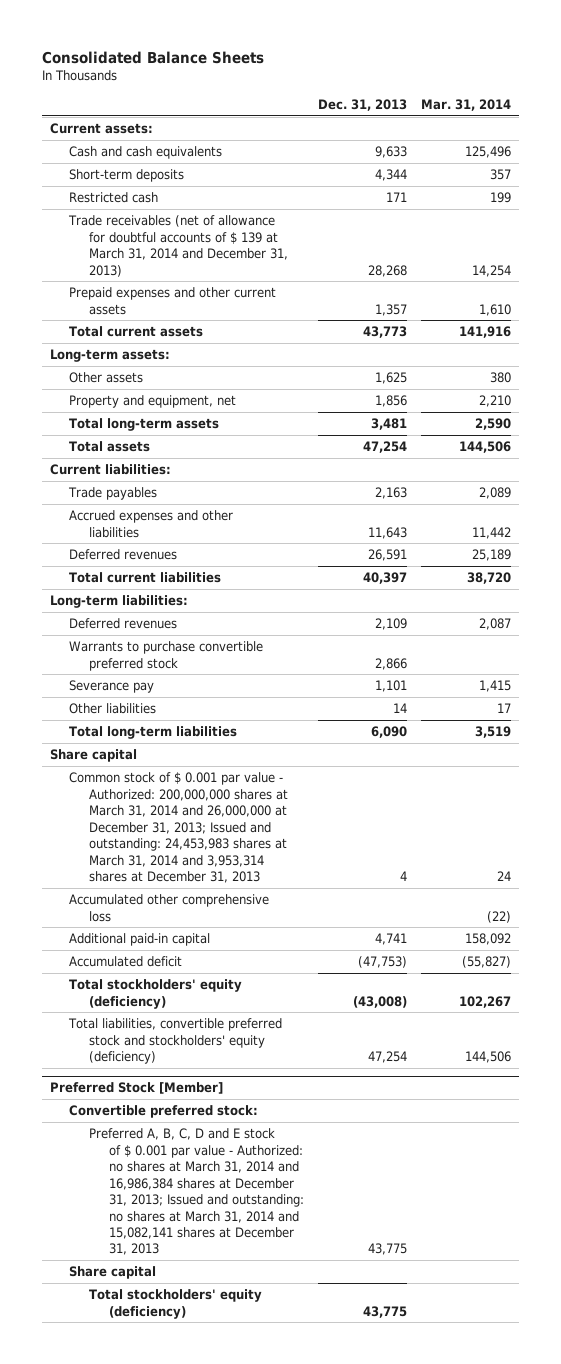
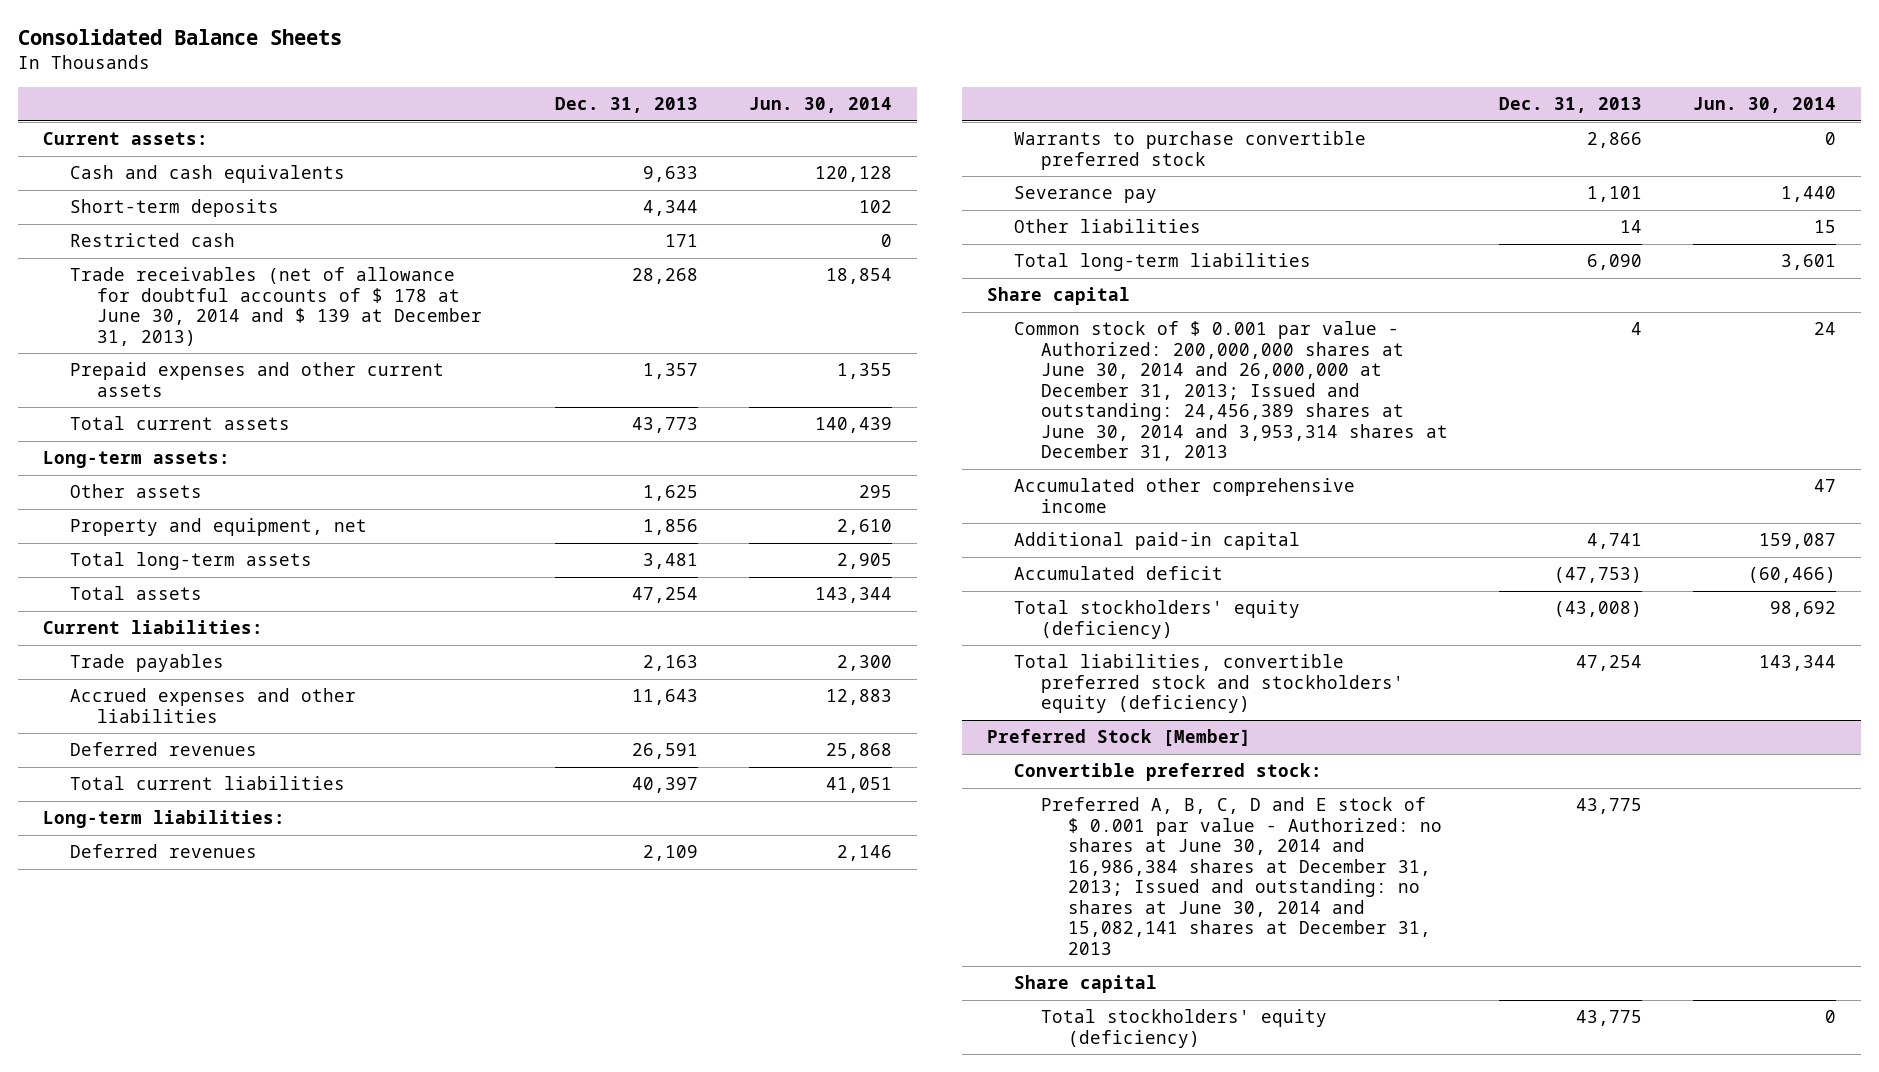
- | Dec. 31, 2013 | Mar. 31, 2014
+ | Dec. 31, 2013 | Jun. 30, 2014
- Trade receivables (net of allowance for doubtful accounts of $ 139 at March 31, 2014 and December 31, 2013) | 28,268 | 14,254
+ Trade receivables (net of allowance for doubtful accounts of $ 178 at June 30, 2014 and $ 139 at December 31, 2013) | 28,268 | 18,854
- Common stock of $ 0.001 par value - Authorized: 200,000,000 shares at March 31, 2014 and 26,000,000 at December 31, 2013; Issued and outstanding: 24,453,983 shares at March 31, 2014 and 3,953,314 shares at December 31, 2013 | 4 | 24
- Accumulated other comprehensive loss | | (22)
+ Common stock of $ 0.001 par value - Authorized: 200,000,000 shares at June 30, 2014 and 26,000,000 at December 31, 2013; Issued and outstanding: 24,456,389 shares at June 30, 2014 and 3,953,314 shares at December 31, 2013 | 4 | 24
+ Accumulated other comprehensive income | | 47
@ Preferred Stock [Member]
- Preferred A, B, C, D and E stock of $ 0.001 par value - Authorized: no shares at March 31, 2014 and 16,986,384 shares at December 31, 2013; Issued and outstanding: no shares at March 31, 2014 and 15,082,141 shares at December 31, 2013 | 43,775 |
+ Preferred A, B, C, D and E stock of $ 0.001 par value - Authorized: no shares at June 30, 2014 and 16,986,384 shares at December 31, 2013; Issued and outstanding: no shares at June 30, 2014 and 15,082,141 shares at December 31, 2013 | 43,775 |

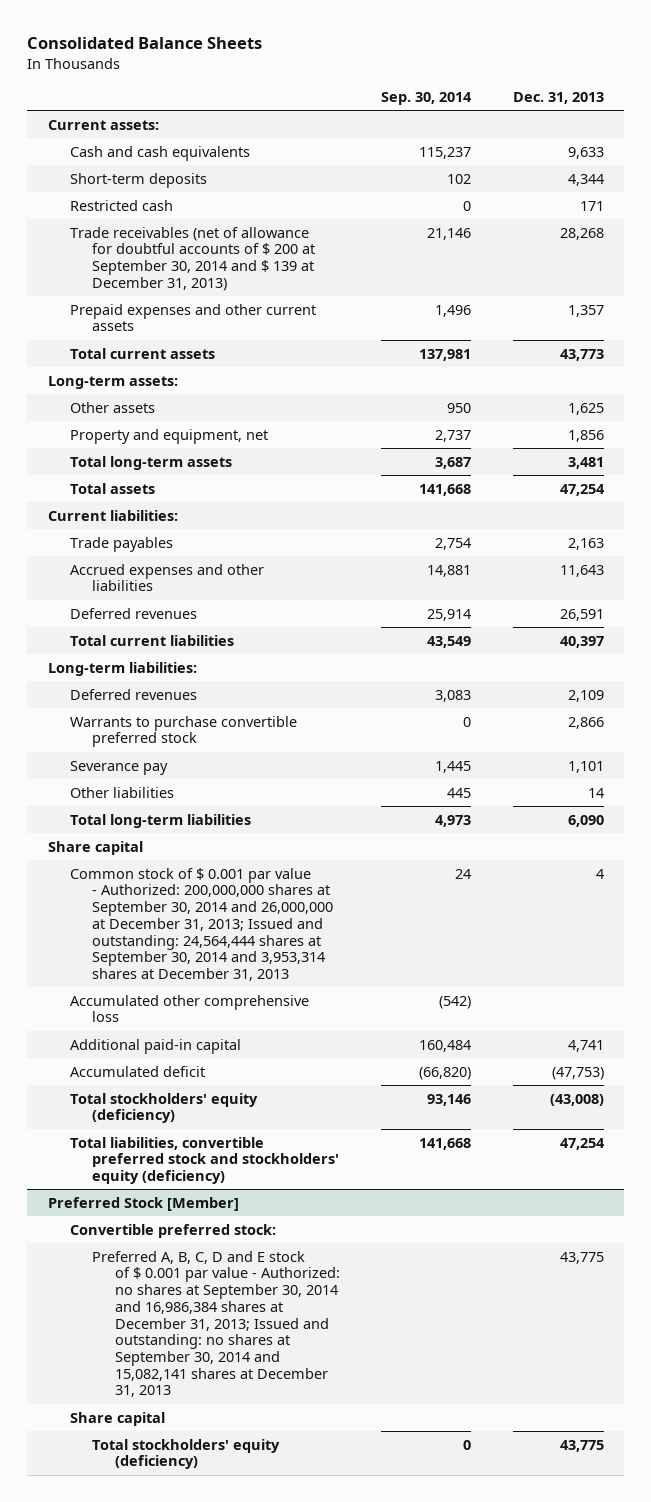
- | Dec. 31, 2013 | Jun. 30, 2014
+ | Sep. 30, 2014 | Dec. 31, 2013
- Trade receivables (net of allowance for doubtful accounts of $ 178 at June 30, 2014 and $ 139 at December 31, 2013) | 28,268 | 18,854
+ Trade receivables (net of allowance for doubtful accounts of $ 200 at September 30, 2014 and $ 139 at December 31, 2013) | 21,146 | 28,268
- Common stock of $ 0.001 par value - Authorized: 200,000,000 shares at June 30, 2014 and 26,000,000 at December 31, 2013; Issued and outstanding: 24,456,389 shares at June 30, 2014 and 3,953,314 shares at December 31, 2013 | 4 | 24
- Accumulated other comprehensive income | | 47
+ Common stock of $ 0.001 par value - Authorized: 200,000,000 shares at September 30, 2014 and 26,000,000 at December 31, 2013; Issued and outstanding: 24,564,444 shares at September 30, 2014 and 3,953,314 shares at December 31, 2013 | 24 | 4
+ Accumulated other comprehensive loss | (542) |
@ Preferred Stock [Member]
- Preferred A, B, C, D and E stock of $ 0.001 par value - Authorized: no shares at June 30, 2014 and 16,986,384 shares at December 31, 2013; Issued and outstanding: no shares at June 30, 2014 and 15,082,141 shares at December 31, 2013 | 43,775 |
+ Preferred A, B, C, D and E stock of $ 0.001 par value - Authorized: no shares at September 30, 2014 and 16,986,384 shares at December 31, 2013; Issued and outstanding: no shares at September 30, 2014 and 15,082,141 shares at December 31, 2013 | | 43,775

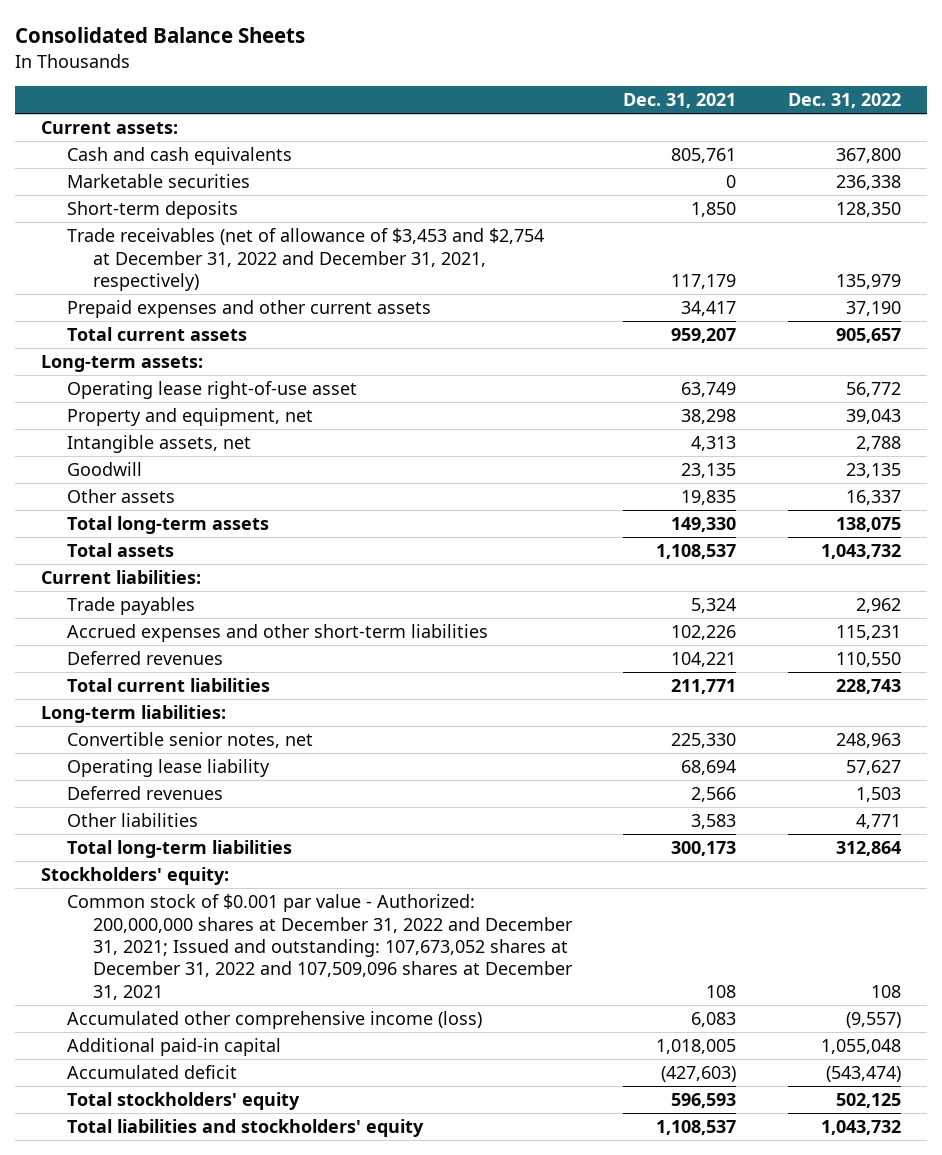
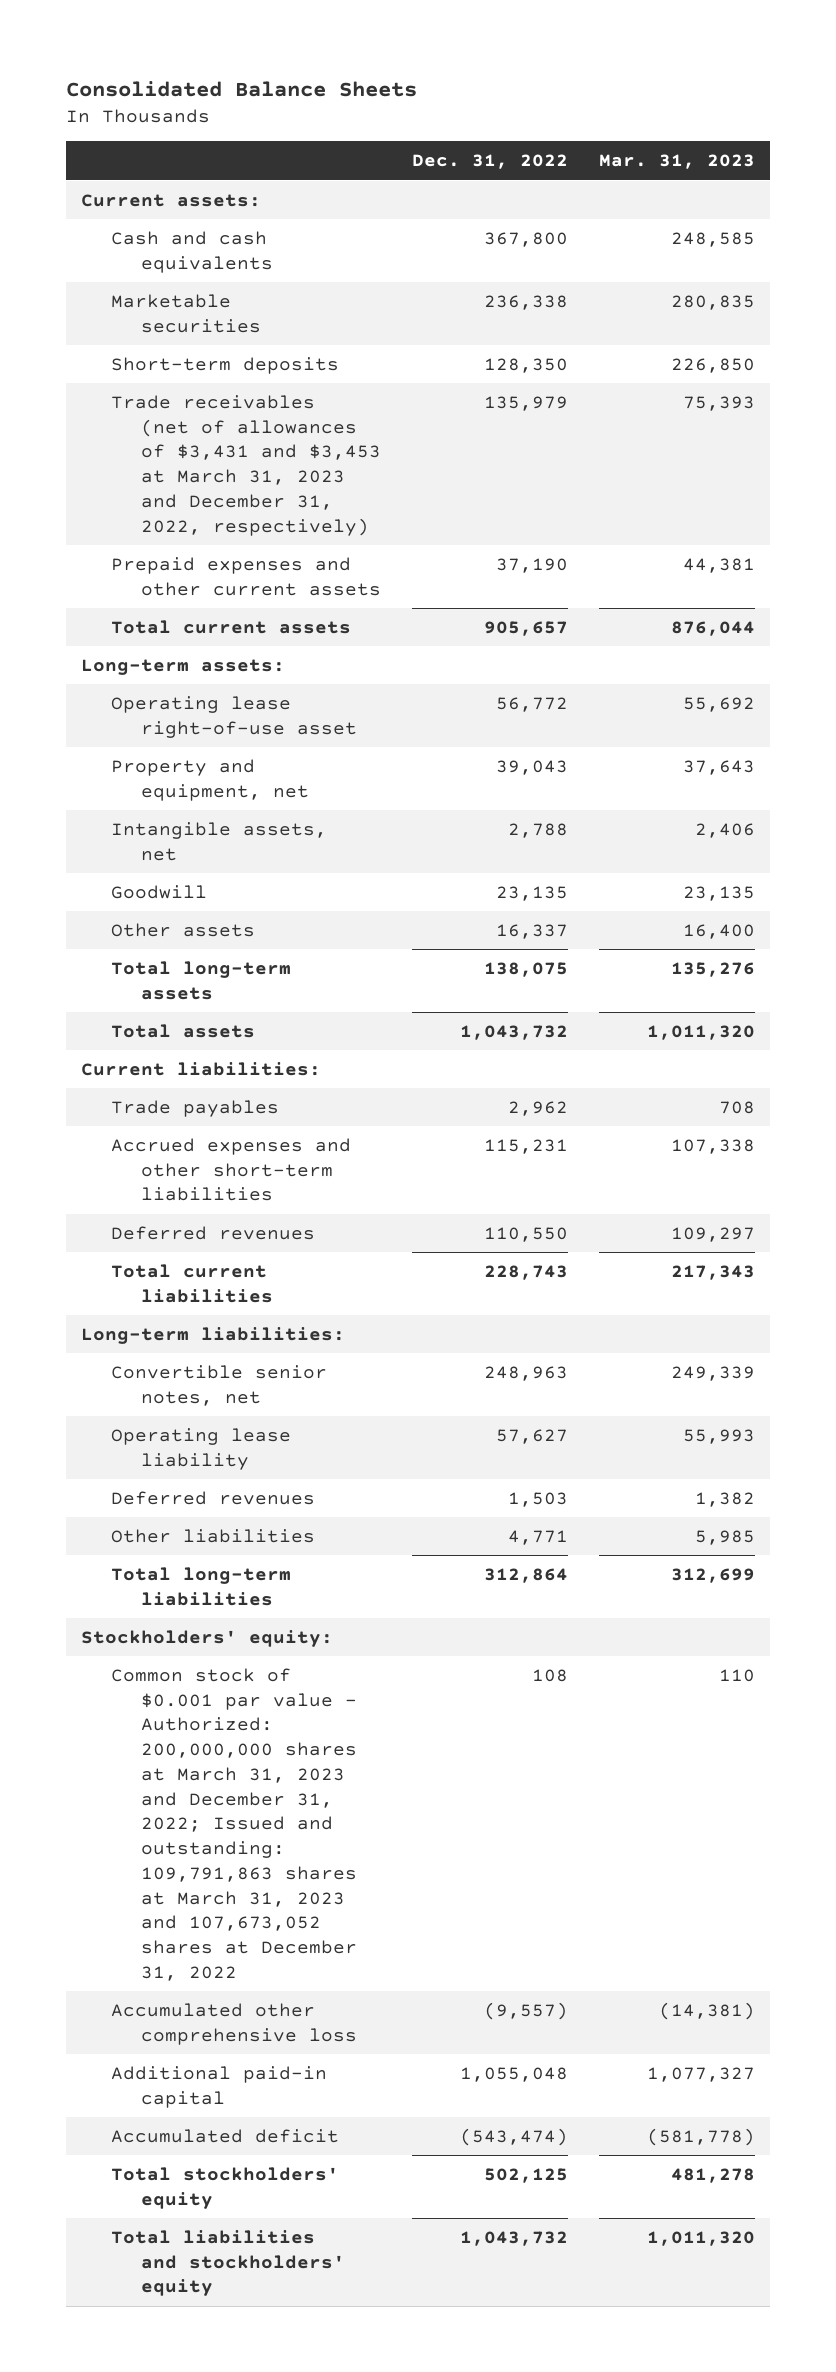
- | Dec. 31, 2021 | Dec. 31, 2022
+ | Dec. 31, 2022 | Mar. 31, 2023
- Trade receivables (net of allowance of $3,453 and $2,754 at December 31, 2022 and December 31, 2021, respectively) | 117,179 | 135,979
+ Trade receivables (net of allowances of $3,431 and $3,453 at March 31, 2023 and December 31, 2022, respectively) | 135,979 | 75,393
- Common stock of $0.001 par value - Authorized: 200,000,000 shares at December 31, 2022 and December 31, 2021; Issued and outstanding: 107,673,052 shares at December 31, 2022 and 107,509,096 shares at December 31, 2021 | 108 | 108
- Accumulated other comprehensive income (loss) | 6,083 | (9,557)
+ Common stock of $0.001 par value - Authorized: 200,000,000 shares at March 31, 2023 and December 31, 2022; Issued and outstanding: 109,791,863 shares at March 31, 2023 and 107,673,052 shares at December 31, 2022 | 108 | 110
+ Accumulated other comprehensive loss | (9,557) | (14,381)

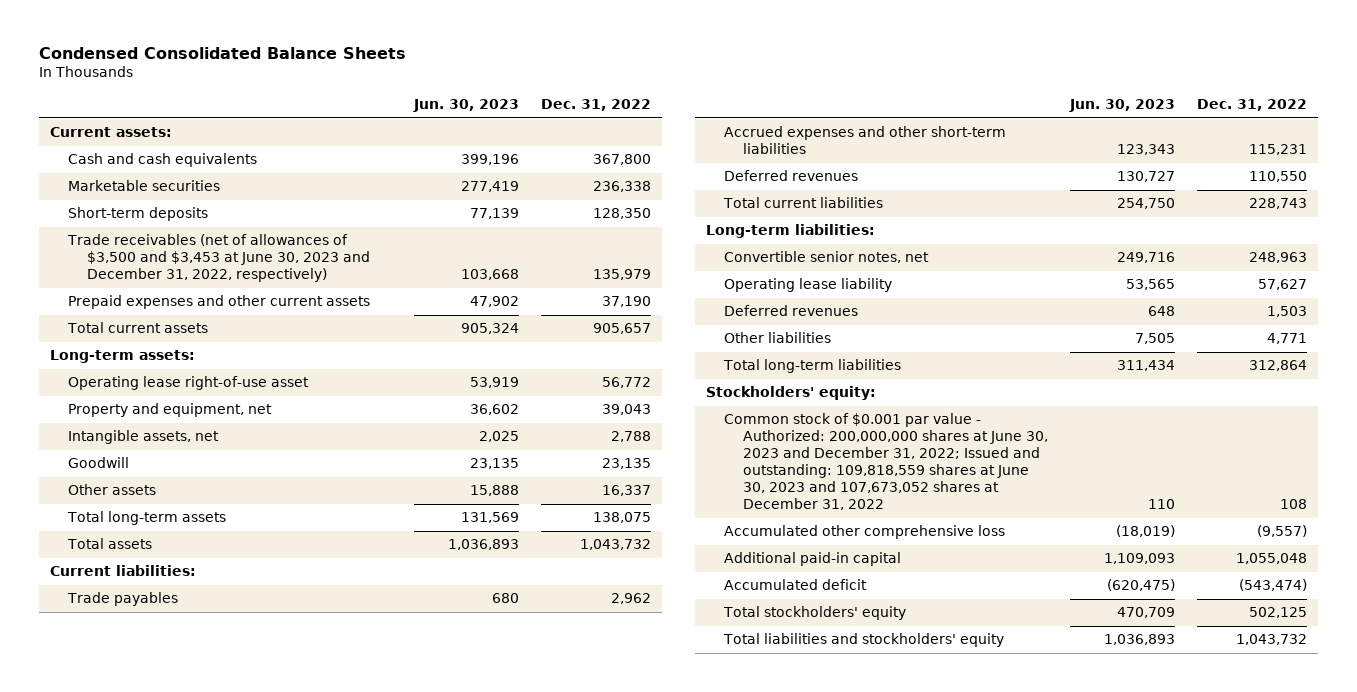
- Consolidated Balance Sheets
+ Condensed Consolidated Balance Sheets
- | Dec. 31, 2022 | Mar. 31, 2023
+ | Jun. 30, 2023 | Dec. 31, 2022
- Trade receivables (net of allowances of $3,431 and $3,453 at March 31, 2023 and December 31, 2022, respectively) | 135,979 | 75,393
+ Trade receivables (net of allowances of $3,500 and $3,453 at June 30, 2023 and December 31, 2022, respectively) | 103,668 | 135,979
- Common stock of $0.001 par value - Authorized: 200,000,000 shares at March 31, 2023 and December 31, 2022; Issued and outstanding: 109,791,863 shares at March 31, 2023 and 107,673,052 shares at December 31, 2022 | 108 | 110
+ Common stock of $0.001 par value - Authorized: 200,000,000 shares at June 30, 2023 and December 31, 2022; Issued and outstanding: 109,818,559 shares at June 30, 2023 and 107,673,052 shares at December 31, 2022 | 110 | 108

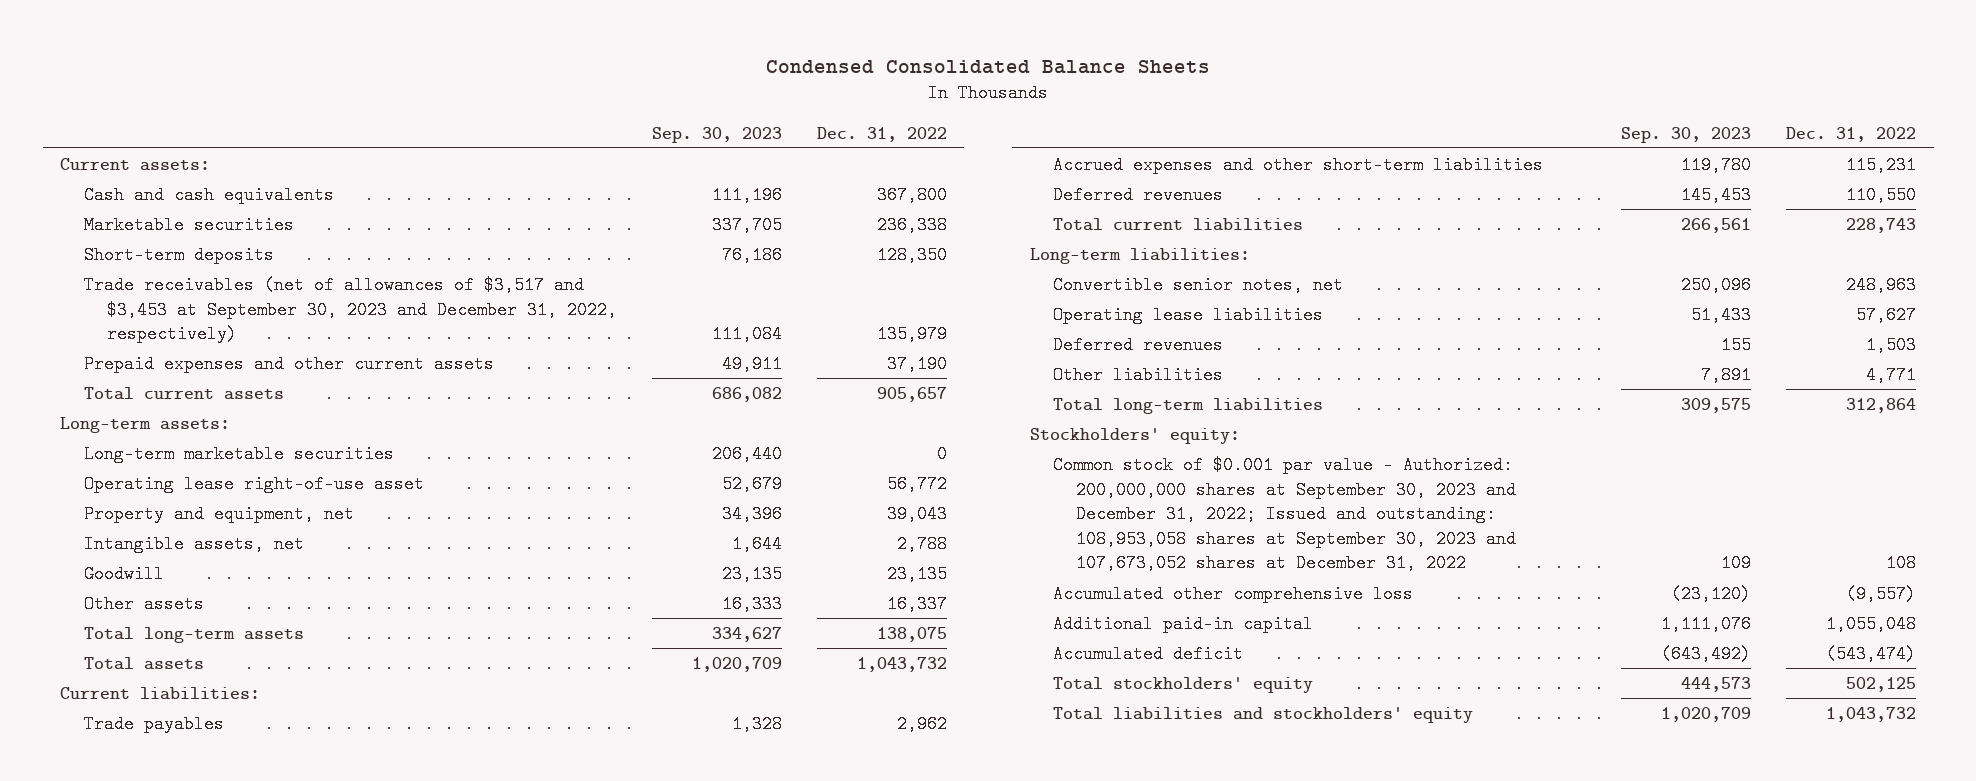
- | Jun. 30, 2023 | Dec. 31, 2022
+ | Sep. 30, 2023 | Dec. 31, 2022
- Trade receivables (net of allowances of $3,500 and $3,453 at June 30, 2023 and December 31, 2022, respectively) | 103,668 | 135,979
+ Trade receivables (net of allowances of $3,517 and $3,453 at September 30, 2023 and December 31, 2022, respectively) | 111,084 | 135,979
+ Long-term marketable securities | 206,440 | 0
- Operating lease liability | 53,565 | 57,627
+ Operating lease liabilities | 51,433 | 57,627
- Common stock of $0.001 par value - Authorized: 200,000,000 shares at June 30, 2023 and December 31, 2022; Issued and outstanding: 109,818,559 shares at June 30, 2023 and 107,673,052 shares at December 31, 2022 | 110 | 108
+ Common stock of $0.001 par value - Authorized: 200,000,000 shares at September 30, 2023 and December 31, 2022; Issued and outstanding: 108,953,058 shares at September 30, 2023 and 107,673,052 shares at December 31, 2022 | 109 | 108

